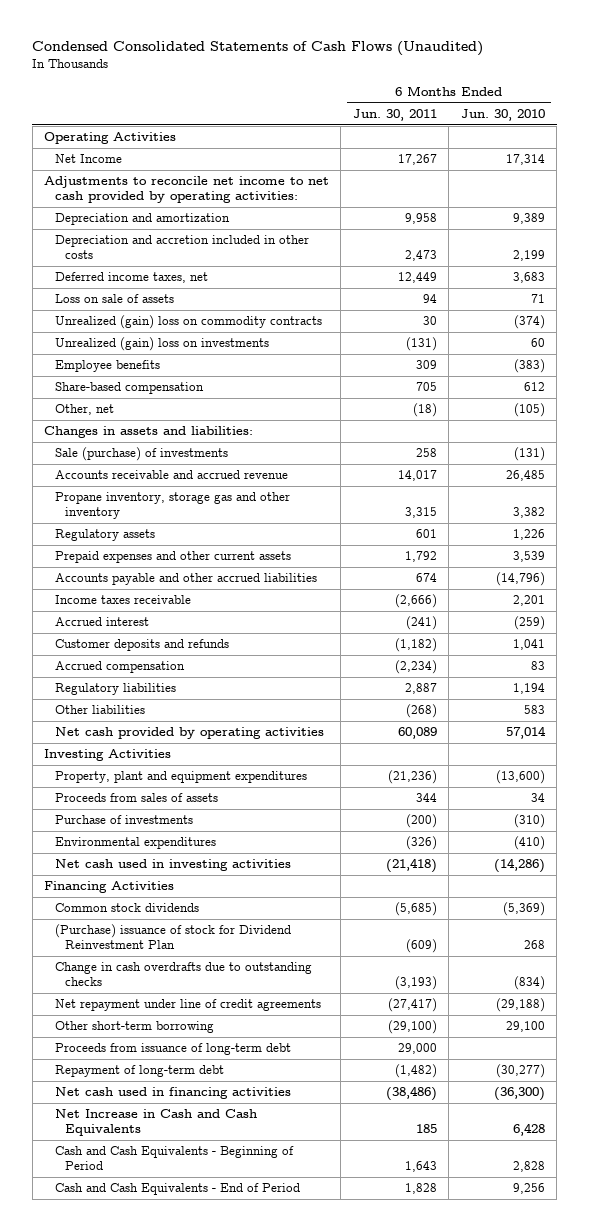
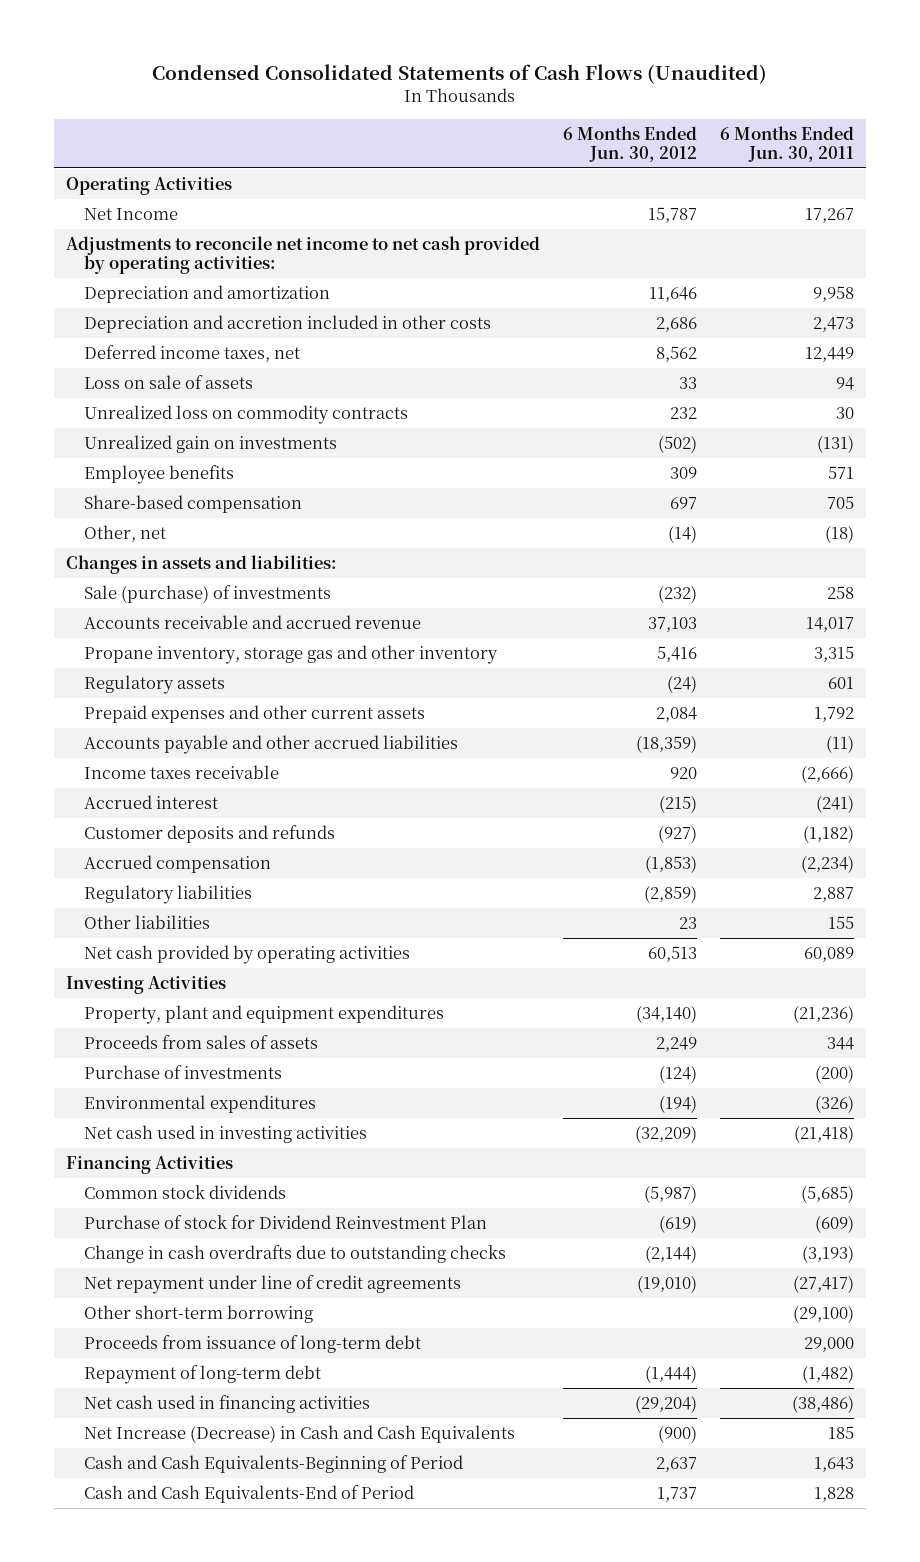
- | 6 Months Ended Jun. 30, 2011 | 6 Months Ended Jun. 30, 2010
+ | 6 Months Ended Jun. 30, 2012 | 6 Months Ended Jun. 30, 2011
- Unrealized (gain) loss on commodity contracts | 30 | (374)
- Unrealized (gain) loss on investments | (131) | 60
- Employee benefits | 309 | (383)
+ Unrealized loss on commodity contracts | 232 | 30
+ Unrealized gain on investments | (502) | (131)
+ Employee benefits | 309 | 571
- Accounts payable and other accrued liabilities | 674 | (14,796)
+ Accounts payable and other accrued liabilities | (18,359) | (11)
- Other liabilities | (268) | 583
+ Other liabilities | 23 | 155
- (Purchase) issuance of stock for Dividend Reinvestment Plan | (609) | 268
+ Purchase of stock for Dividend Reinvestment Plan | (619) | (609)
- Net Increase in Cash and Cash Equivalents | 185 | 6,428
- Cash and Cash Equivalents - Beginning of Period | 1,643 | 2,828
- Cash and Cash Equivalents - End of Period | 1,828 | 9,256
+ Net Increase (Decrease) in Cash and Cash Equivalents | (900) | 185
+ Cash and Cash Equivalents-Beginning of Period | 2,637 | 1,643
+ Cash and Cash Equivalents-End of Period | 1,737 | 1,828

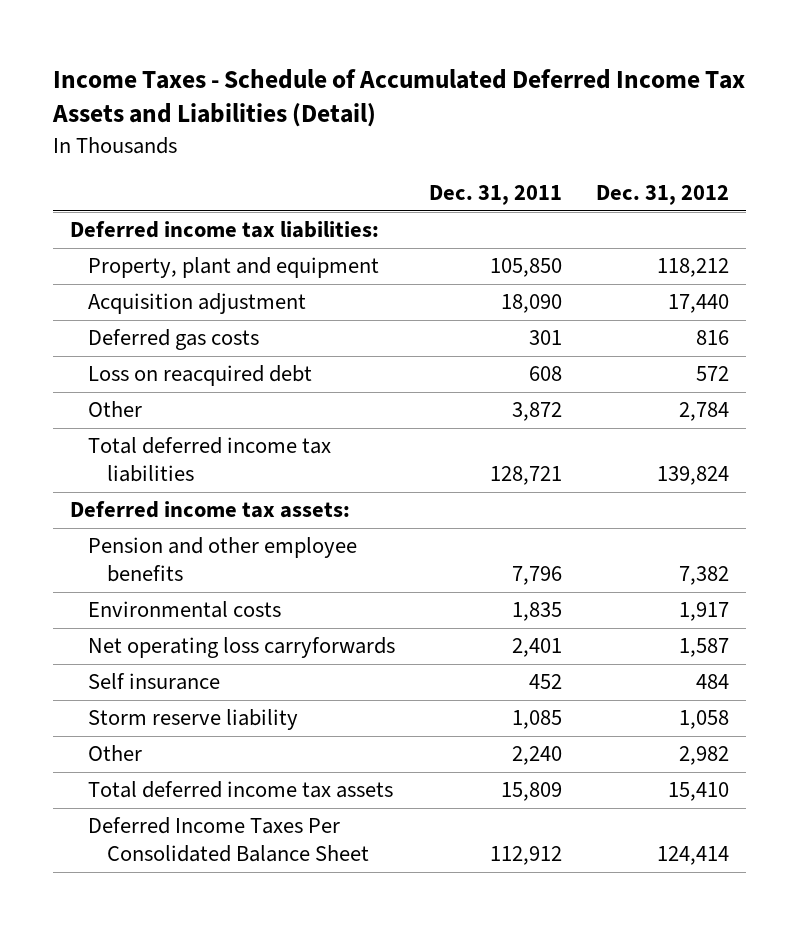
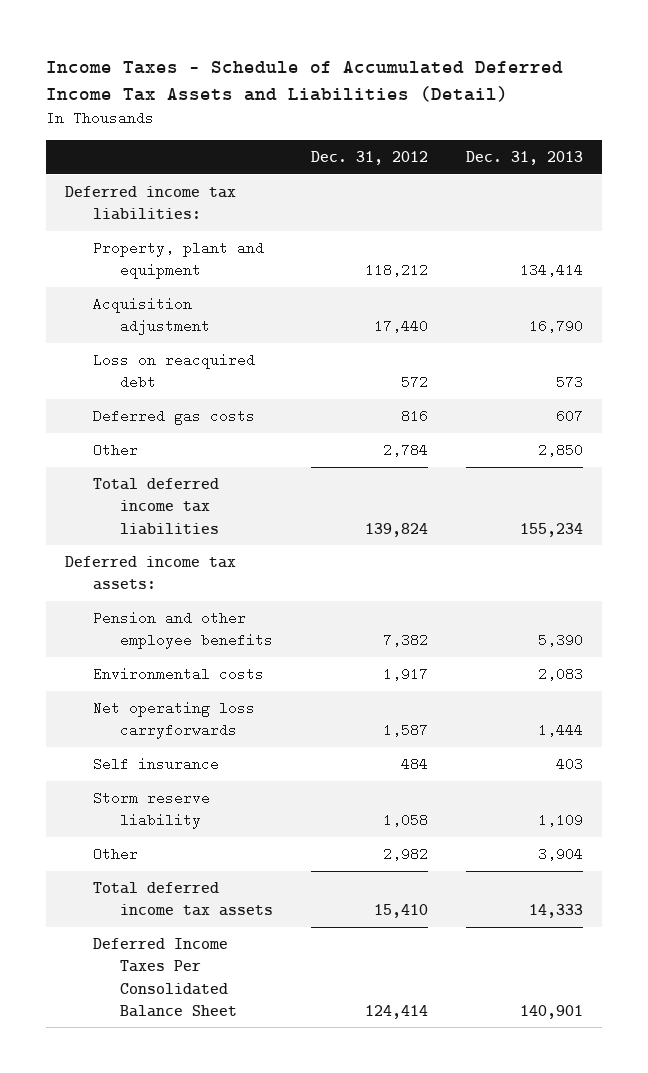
- | Dec. 31, 2011 | Dec. 31, 2012
+ | Dec. 31, 2012 | Dec. 31, 2013
moved down: Deferred gas costs | 816 | 607

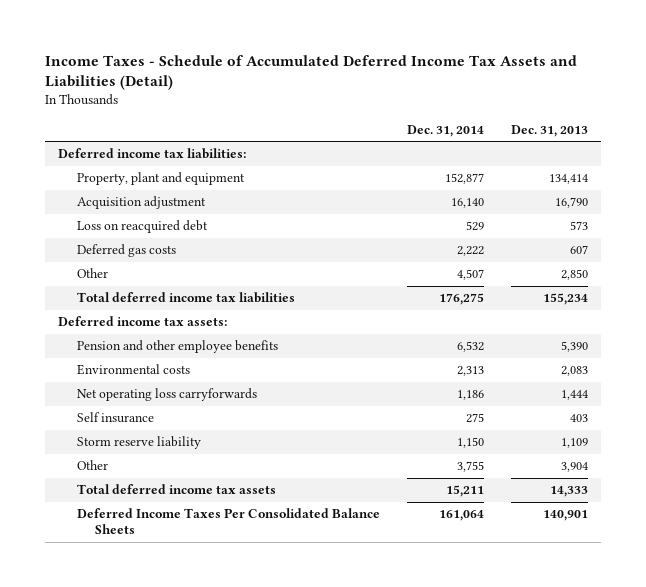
- | Dec. 31, 2012 | Dec. 31, 2013
+ | Dec. 31, 2014 | Dec. 31, 2013
- Deferred Income Taxes Per Consolidated Balance Sheet | 124,414 | 140,901
+ Deferred Income Taxes Per Consolidated Balance Sheets | 161,064 | 140,901

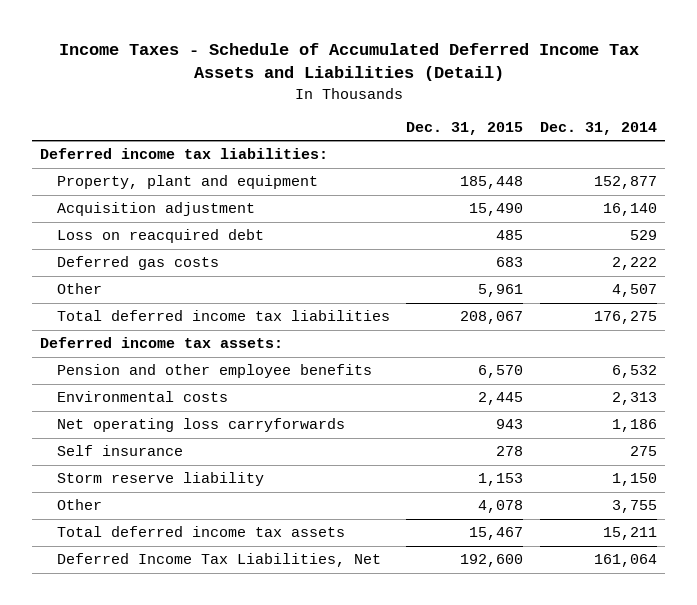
- | Dec. 31, 2014 | Dec. 31, 2013
+ | Dec. 31, 2015 | Dec. 31, 2014
- Deferred Income Taxes Per Consolidated Balance Sheets | 161,064 | 140,901
+ Deferred Income Tax Liabilities, Net | 192,600 | 161,064

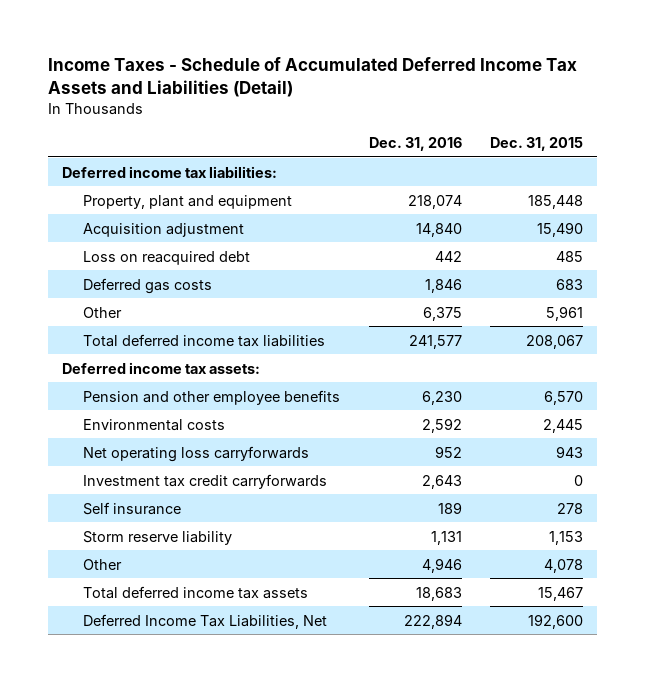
- | Dec. 31, 2015 | Dec. 31, 2014
+ | Dec. 31, 2016 | Dec. 31, 2015
+ Investment tax credit carryforwards | 2,643 | 0

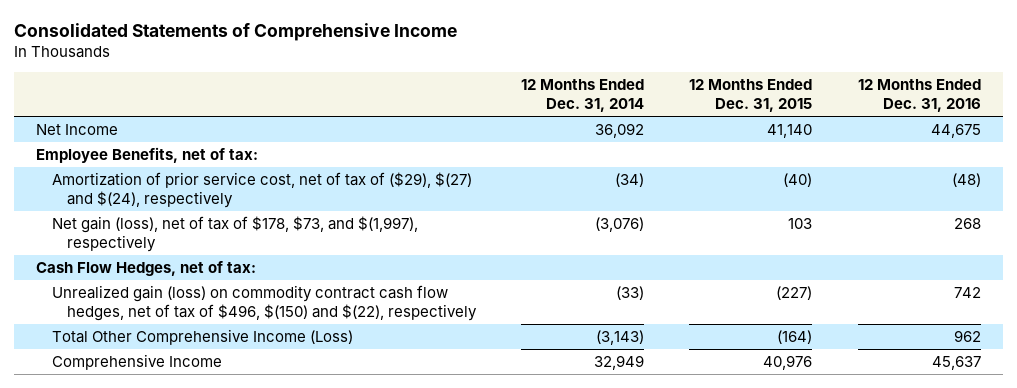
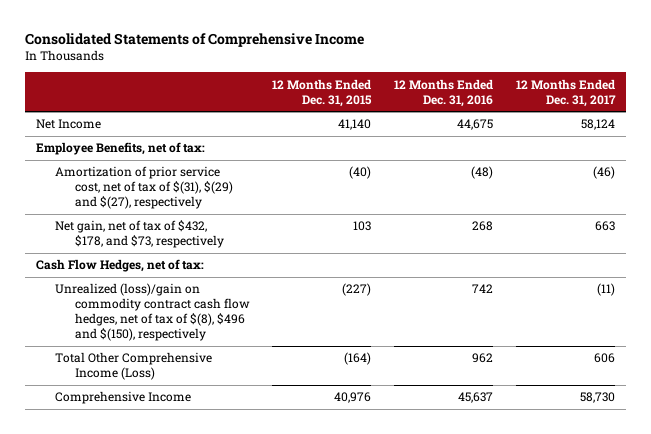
- | 12 Months Ended Dec. 31, 2014 | 12 Months Ended Dec. 31, 2015 | 12 Months Ended Dec. 31, 2016
+ | 12 Months Ended Dec. 31, 2015 | 12 Months Ended Dec. 31, 2016 | 12 Months Ended Dec. 31, 2017
- Amortization of prior service cost, net of tax of ($29), $(27) and $(24), respectively | (34) | (40) | (48)
- Net gain (loss), net of tax of $178, $73, and $(1,997), respectively | (3,076) | 103 | 268
+ Amortization of prior service cost, net of tax of $(31), $(29) and $(27), respectively | (40) | (48) | (46)
+ Net gain, net of tax of $432, $178, and $73, respectively | 103 | 268 | 663
- Unrealized gain (loss) on commodity contract cash flow hedges, net of tax of $496, $(150) and $(22), respectively | (33) | (227) | 742
+ Unrealized (loss)/gain on commodity contract cash flow hedges, net of tax of $(8), $496 and $(150), respectively | (227) | 742 | (11)

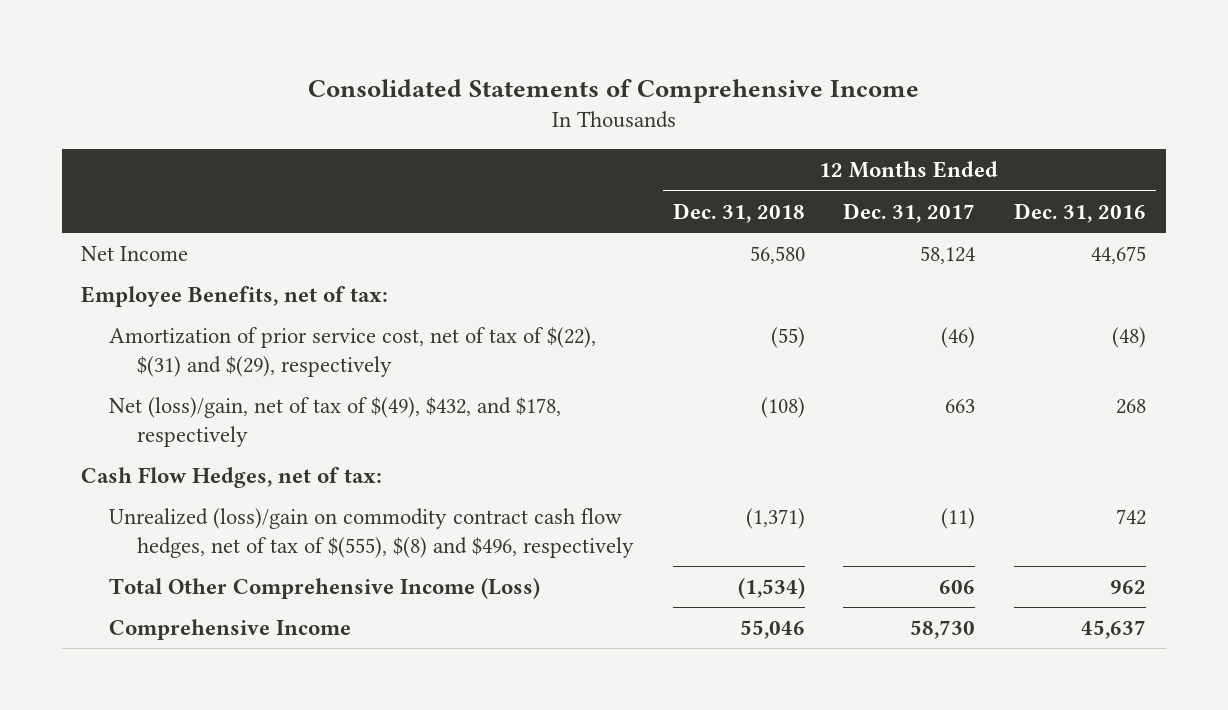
- | 12 Months Ended Dec. 31, 2015 | 12 Months Ended Dec. 31, 2016 | 12 Months Ended Dec. 31, 2017
+ | 12 Months Ended Dec. 31, 2018 | 12 Months Ended Dec. 31, 2017 | 12 Months Ended Dec. 31, 2016
- Amortization of prior service cost, net of tax of $(31), $(29) and $(27), respectively | (40) | (48) | (46)
- Net gain, net of tax of $432, $178, and $73, respectively | 103 | 268 | 663
+ Amortization of prior service cost, net of tax of $(22), $(31) and $(29), respectively | (55) | (46) | (48)
+ Net (loss)/gain, net of tax of $(49), $432, and $178, respectively | (108) | 663 | 268
- Unrealized (loss)/gain on commodity contract cash flow hedges, net of tax of $(8), $496 and $(150), respectively | (227) | 742 | (11)
+ Unrealized (loss)/gain on commodity contract cash flow hedges, net of tax of $(555), $(8) and $496, respectively | (1,371) | (11) | 742

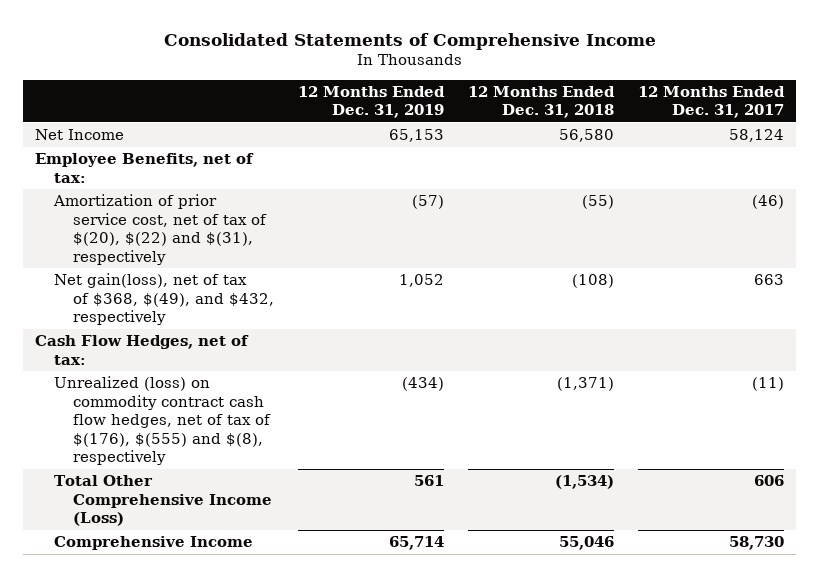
- | 12 Months Ended Dec. 31, 2018 | 12 Months Ended Dec. 31, 2017 | 12 Months Ended Dec. 31, 2016
+ | 12 Months Ended Dec. 31, 2019 | 12 Months Ended Dec. 31, 2018 | 12 Months Ended Dec. 31, 2017
- Amortization of prior service cost, net of tax of $(22), $(31) and $(29), respectively | (55) | (46) | (48)
- Net (loss)/gain, net of tax of $(49), $432, and $178, respectively | (108) | 663 | 268
+ Amortization of prior service cost, net of tax of $(20), $(22) and $(31), respectively | (57) | (55) | (46)
+ Net gain(loss), net of tax of $368, $(49), and $432, respectively | 1,052 | (108) | 663
- Unrealized (loss)/gain on commodity contract cash flow hedges, net of tax of $(555), $(8) and $496, respectively | (1,371) | (11) | 742
+ Unrealized (loss) on commodity contract cash flow hedges, net of tax of $(176), $(555) and $(8), respectively | (434) | (1,371) | (11)

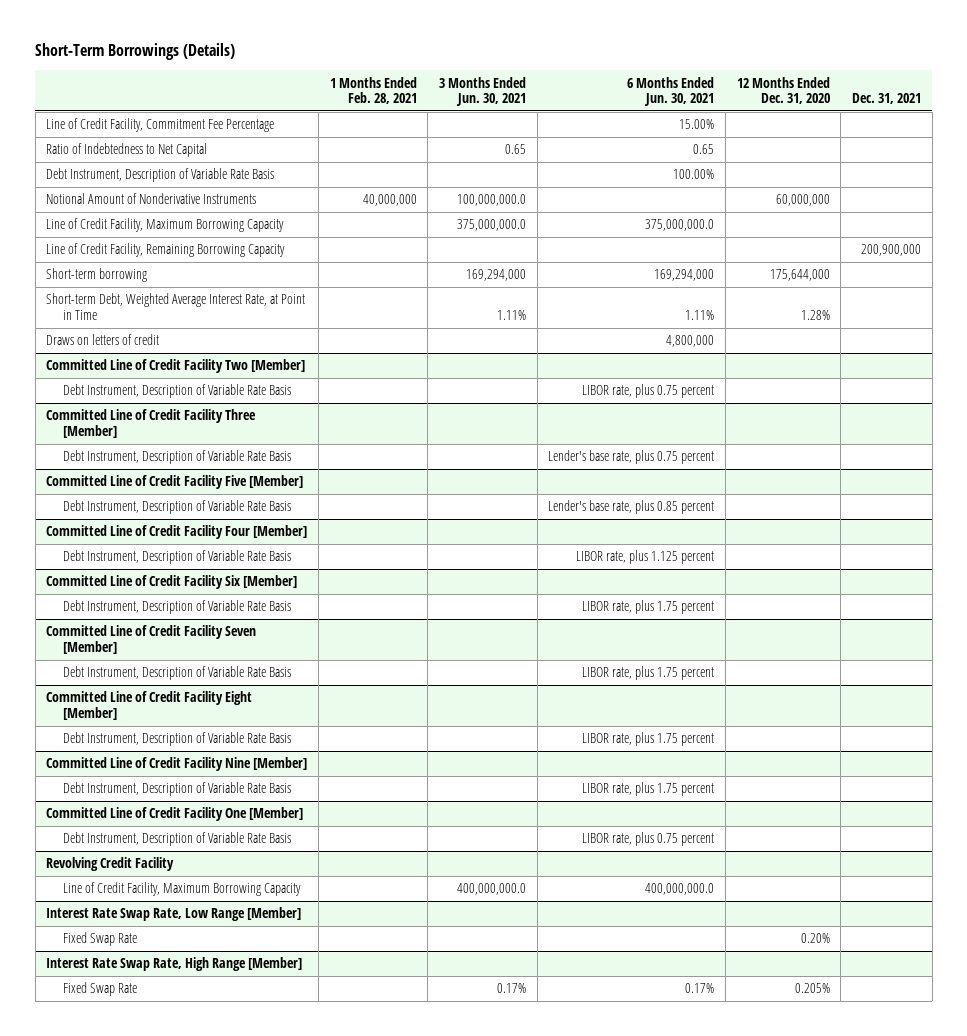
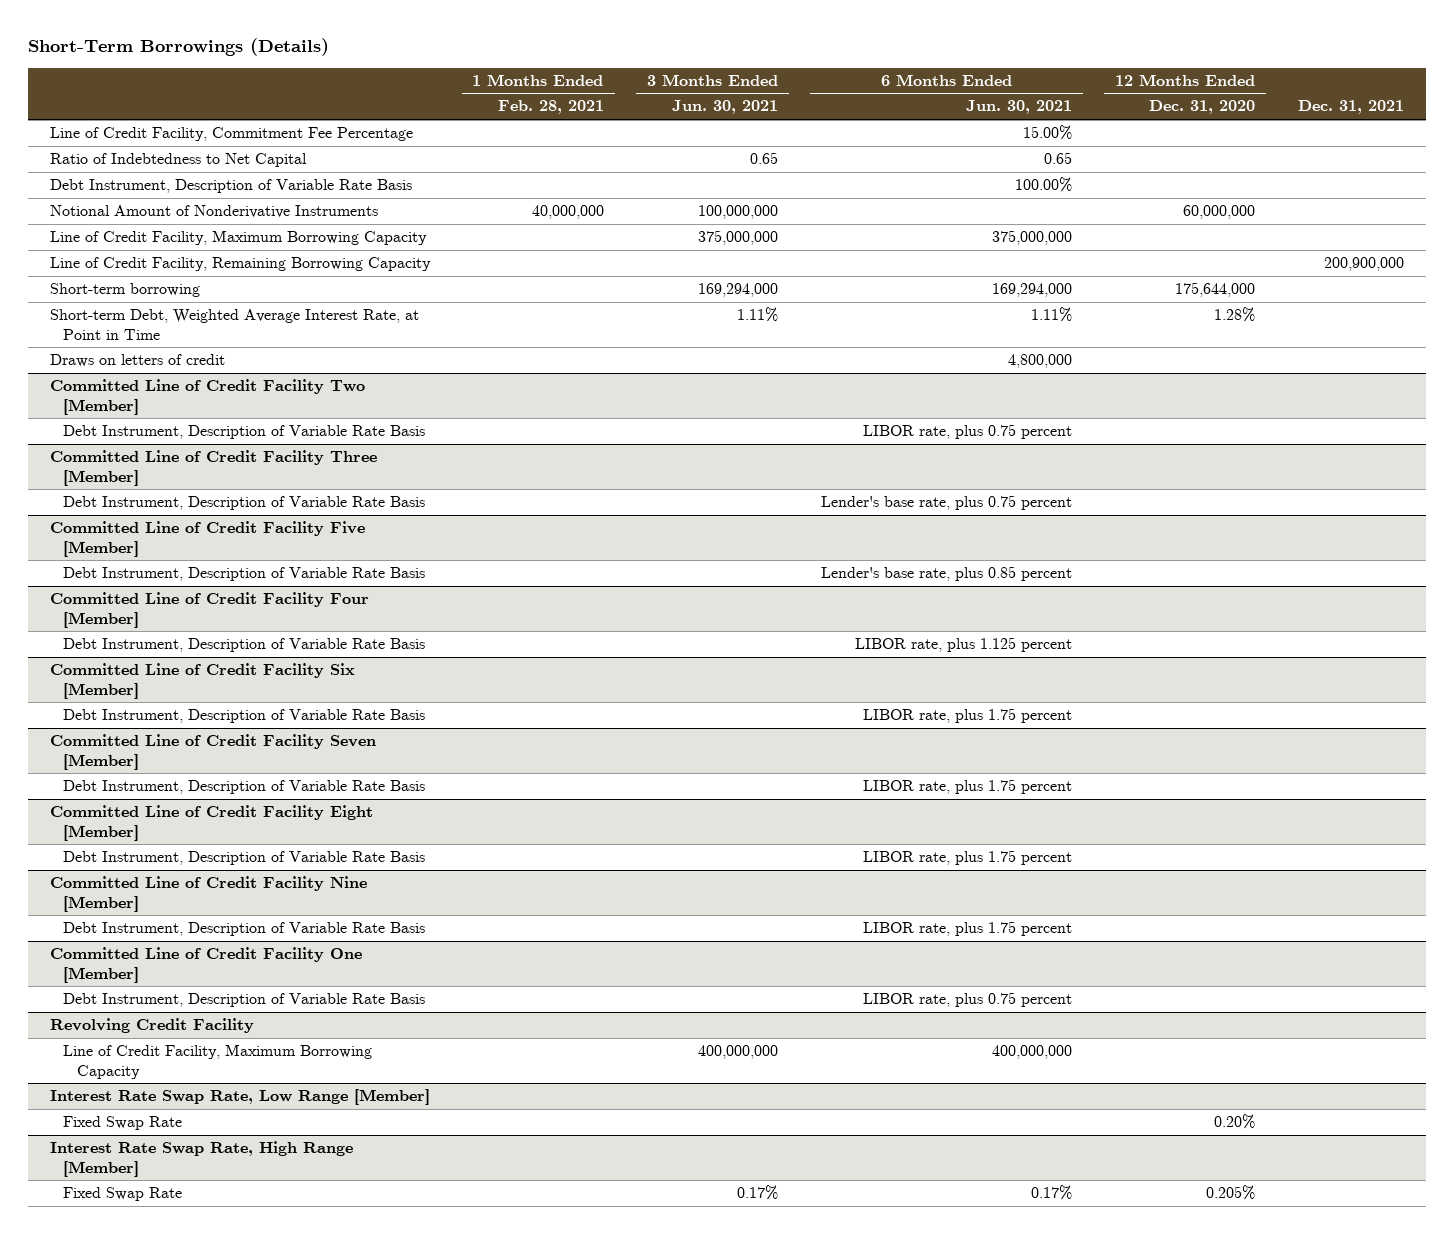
- Notional Amount of Nonderivative Instruments | 40,000,000 | 100,000,000.0 | | 60,000,000 |
- Line of Credit Facility, Maximum Borrowing Capacity | | 375,000,000.0 | 375,000,000.0 | |
+ Notional Amount of Nonderivative Instruments | 40,000,000 | 100,000,000 | | 60,000,000 |
+ Line of Credit Facility, Maximum Borrowing Capacity | | 375,000,000 | 375,000,000 | |
@ Revolving Credit Facility
- Line of Credit Facility, Maximum Borrowing Capacity | | 400,000,000.0 | 400,000,000.0 | |
+ Line of Credit Facility, Maximum Borrowing Capacity | | 400,000,000 | 400,000,000 | |

